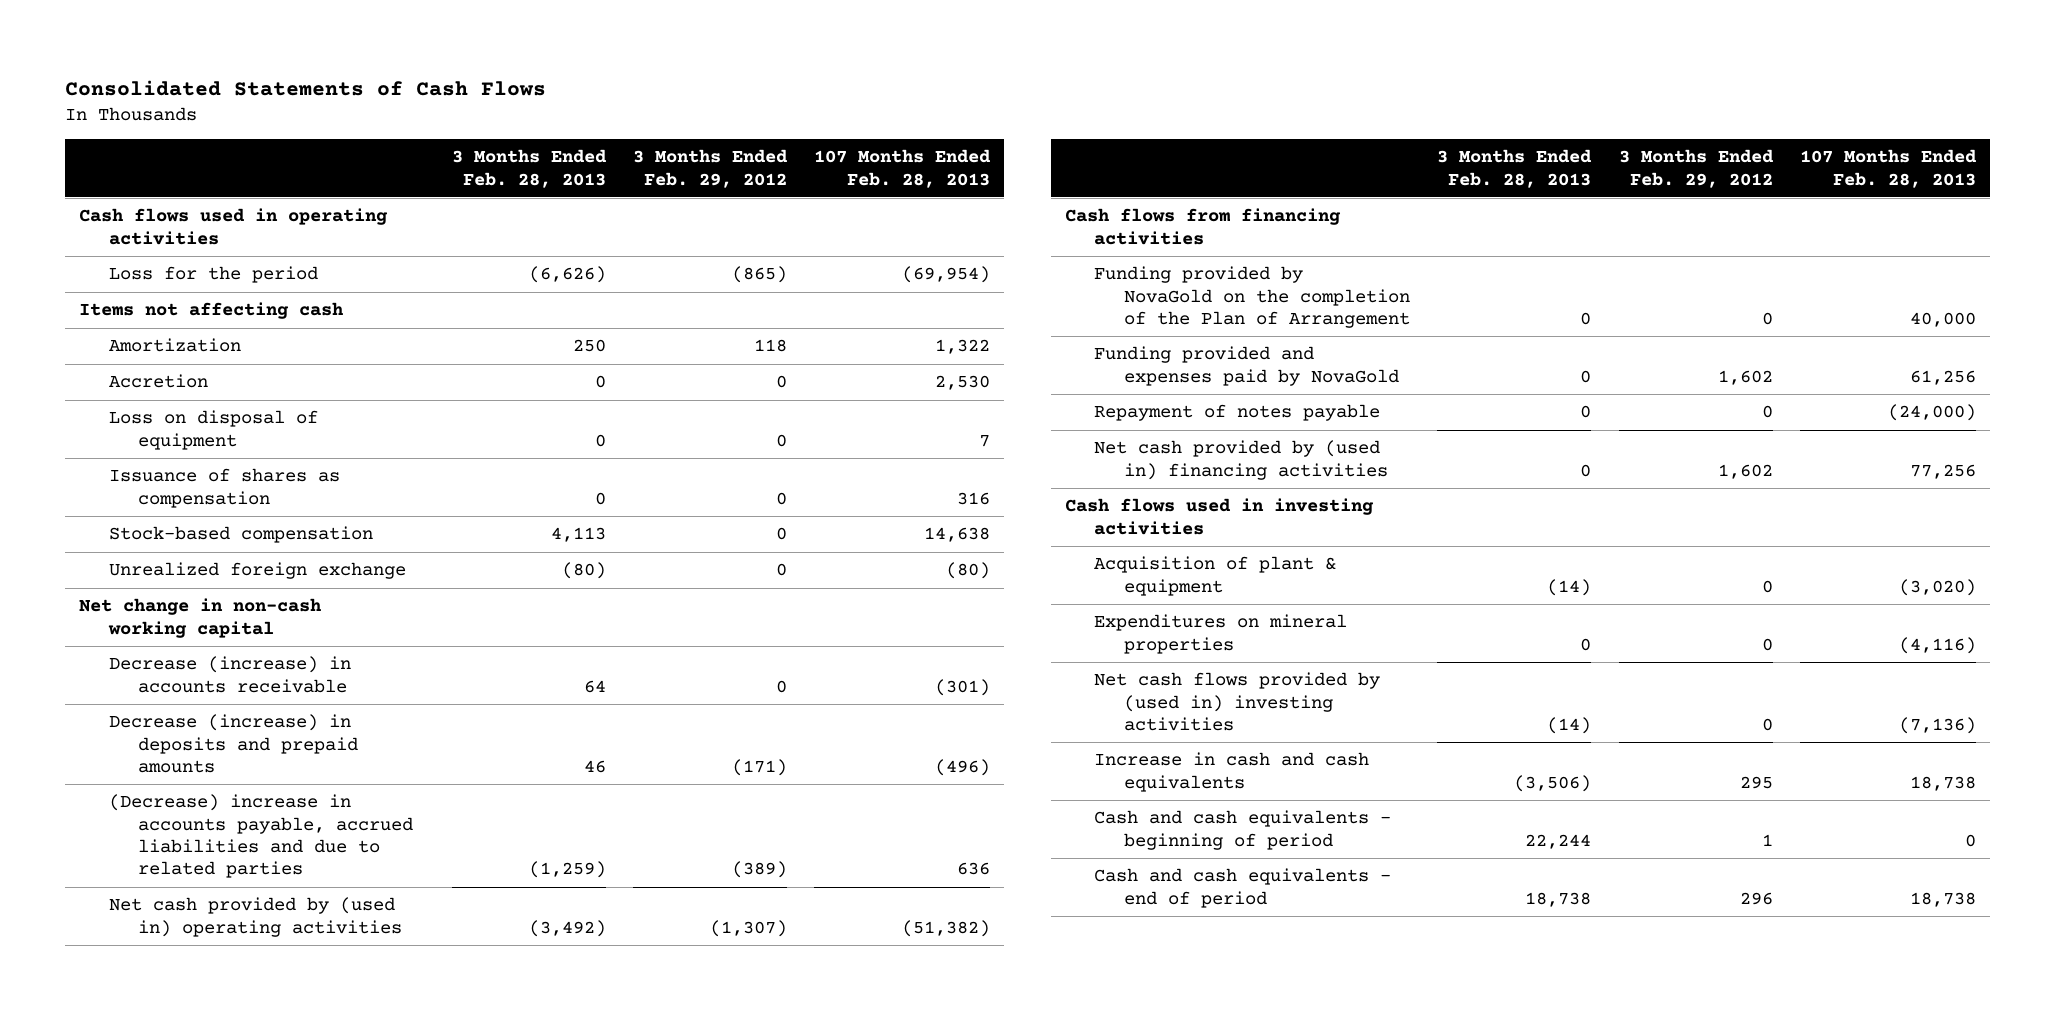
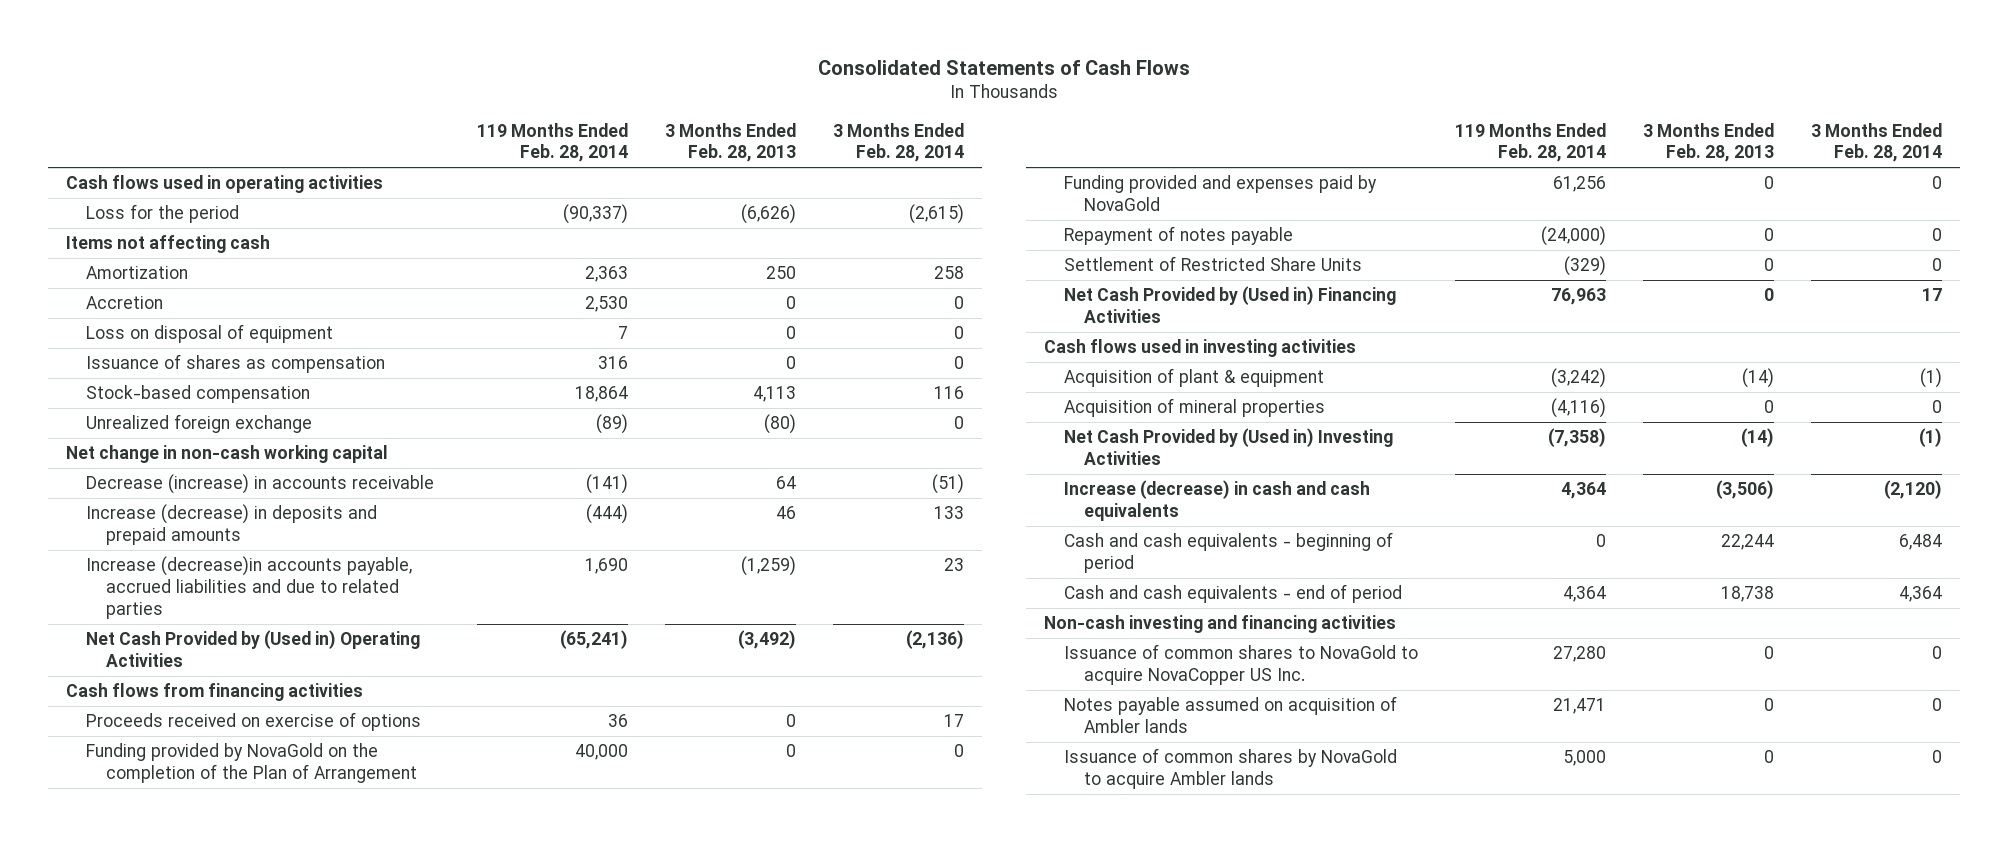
- | 3 Months Ended Feb. 28, 2013 | 3 Months Ended Feb. 29, 2012 | 107 Months Ended Feb. 28, 2013
+ | 119 Months Ended Feb. 28, 2014 | 3 Months Ended Feb. 28, 2013 | 3 Months Ended Feb. 28, 2014
- Decrease (increase) in deposits and prepaid amounts | 46 | (171) | (496)
- (Decrease) increase in accounts payable, accrued liabilities and due to related parties | (1,259) | (389) | 636
- Net cash provided by (used in) operating activities | (3,492) | (1,307) | (51,382)
+ Increase (decrease) in deposits and prepaid amounts | (444) | 46 | 133
+ Increase (decrease)in accounts payable, accrued liabilities and due to related parties | 1,690 | (1,259) | 23
+ Net Cash Provided by (Used in) Operating Activities | (65,241) | (3,492) | (2,136)
+ Proceeds received on exercise of options | 36 | 0 | 17
- Net cash provided by (used in) financing activities | 0 | 1,602 | 77,256
+ Settlement of Restricted Share Units | (329) | 0 | 0
+ Net Cash Provided by (Used in) Financing Activities | 76,963 | 0 | 17
- Expenditures on mineral properties | 0 | 0 | (4,116)
- Net cash flows provided by (used in) investing activities | (14) | 0 | (7,136)
- Increase in cash and cash equivalents | (3,506) | 295 | 18,738
+ Acquisition of mineral properties | (4,116) | 0 | 0
+ Net Cash Provided by (Used in) Investing Activities | (7,358) | (14) | (1)
+ Increase (decrease) in cash and cash equivalents | 4,364 | (3,506) | (2,120)
+ Non-cash investing and financing activities
+ Issuance of common shares to NovaGold to acquire NovaCopper US Inc. | 27,280 | 0 | 0
+ Notes payable assumed on acquisition of Ambler lands | 21,471 | 0 | 0
+ Issuance of common shares by NovaGold to acquire Ambler lands | 5,000 | 0 | 0

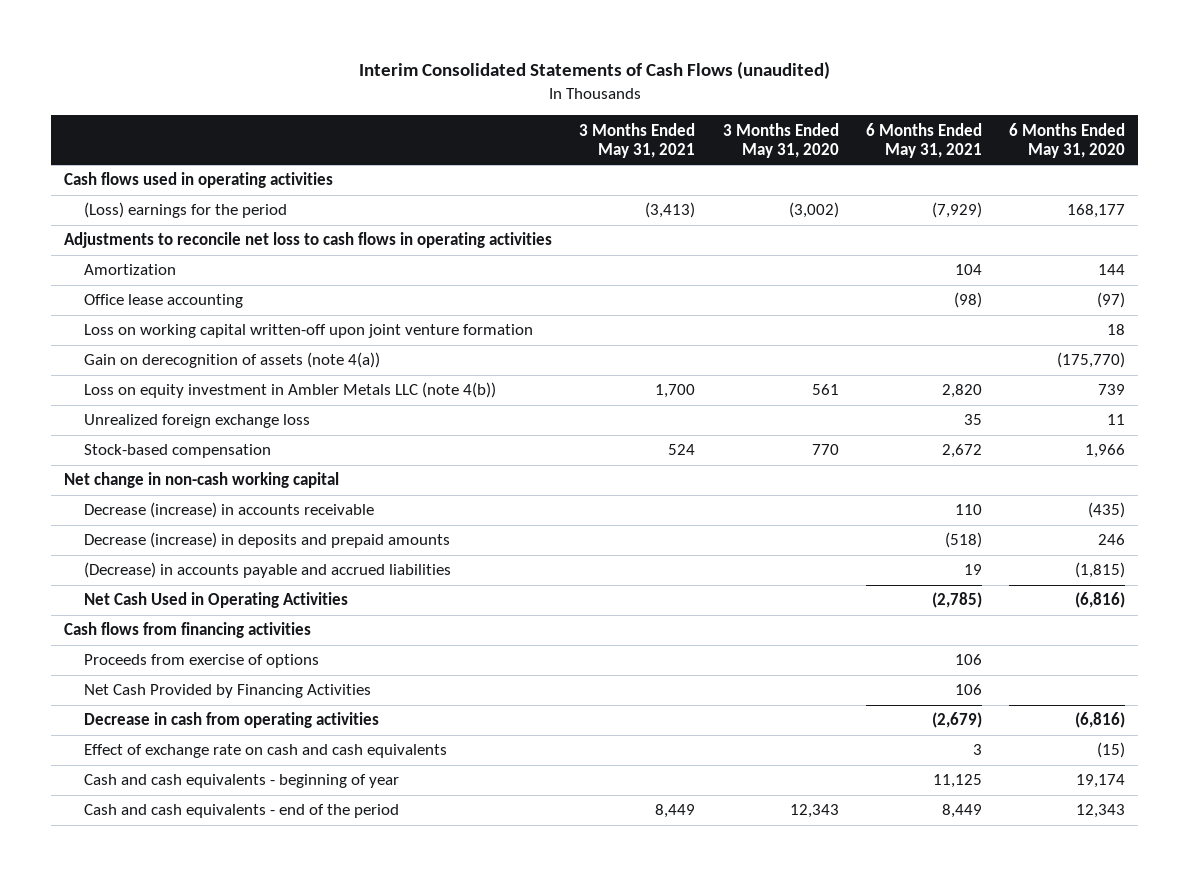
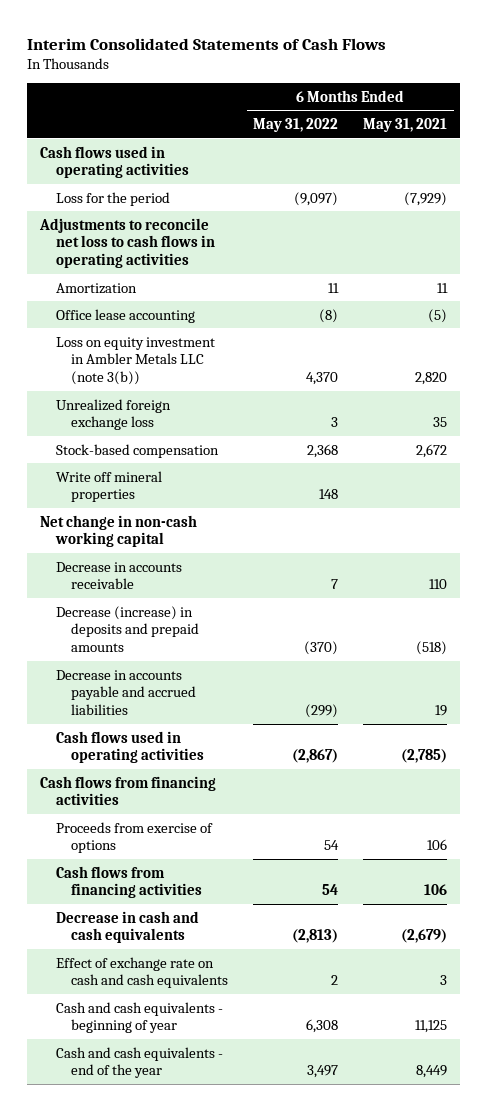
- Interim Consolidated Statements of Cash Flows (unaudited)
+ Interim Consolidated Statements of Cash Flows
- | 3 Months Ended May 31, 2021 | 3 Months Ended May 31, 2020 | 6 Months Ended May 31, 2021 | 6 Months Ended May 31, 2020
+ | 6 Months Ended May 31, 2022 | 6 Months Ended May 31, 2021
- (Loss) earnings for the period | (3,413) | (3,002) | (7,929) | 168,177
+ Loss for the period | (9,097) | (7,929)
- Amortization | | | 104 | 144
- Office lease accounting | | | (98) | (97)
- Loss on working capital written-off upon joint venture formation | | | | 18
- Gain on derecognition of assets (note 4(a)) | | | | (175,770)
- Loss on equity investment in Ambler Metals LLC (note 4(b)) | 1,700 | 561 | 2,820 | 739
+ Amortization | 11 | 11
+ Office lease accounting | (8) | (5)
+ Loss on equity investment in Ambler Metals LLC (note 3(b)) | 4,370 | 2,820
+ Write off mineral properties | 148 |
- Decrease (increase) in accounts receivable | | | 110 | (435)
+ Decrease in accounts receivable | 7 | 110
- (Decrease) in accounts payable and accrued liabilities | | | 19 | (1,815)
- Net Cash Used in Operating Activities | | | (2,785) | (6,816)
+ Decrease in accounts payable and accrued liabilities | (299) | 19
+ Cash flows used in operating activities | (2,867) | (2,785)
- Net Cash Provided by Financing Activities | | | 106 |
- Decrease in cash from operating activities | | | (2,679) | (6,816)
+ Cash flows from financing activities | 54 | 106
+ Decrease in cash and cash equivalents | (2,813) | (2,679)
- Cash and cash equivalents - end of the period | 8,449 | 12,343 | 8,449 | 12,343
+ Cash and cash equivalents - end of the year | 3,497 | 8,449

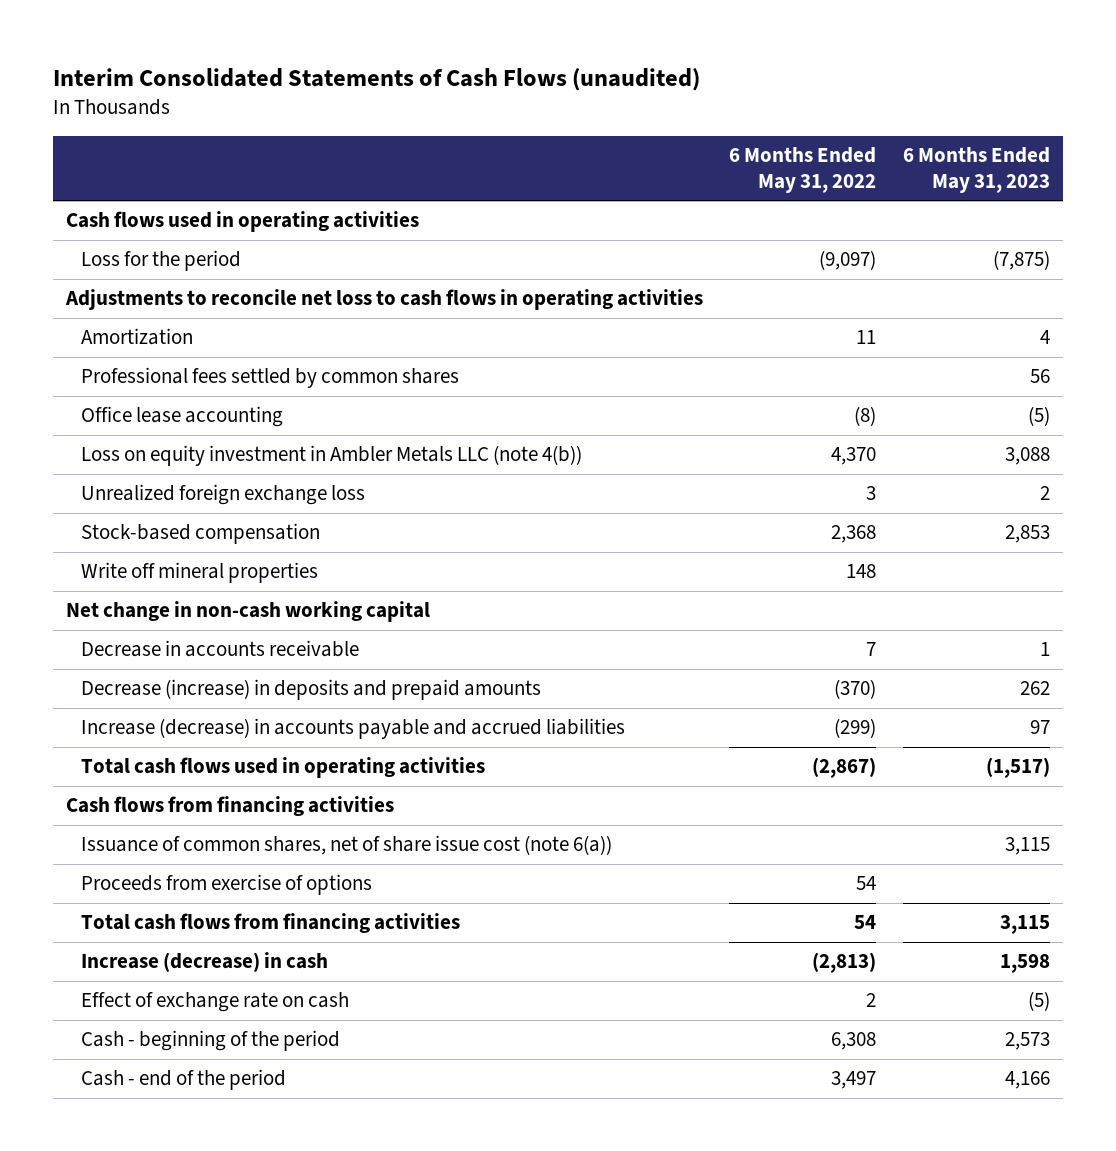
- Interim Consolidated Statements of Cash Flows
+ Interim Consolidated Statements of Cash Flows (unaudited)
- | 6 Months Ended May 31, 2022 | 6 Months Ended May 31, 2021
+ | 6 Months Ended May 31, 2022 | 6 Months Ended May 31, 2023
+ Professional fees settled by common shares | | 56
- Loss on equity investment in Ambler Metals LLC (note 3(b)) | 4,370 | 2,820
+ Loss on equity investment in Ambler Metals LLC (note 4(b)) | 4,370 | 3,088
- Decrease in accounts payable and accrued liabilities | (299) | 19
- Cash flows used in operating activities | (2,867) | (2,785)
+ Increase (decrease) in accounts payable and accrued liabilities | (299) | 97
+ Total cash flows used in operating activities | (2,867) | (1,517)
+ Issuance of common shares, net of share issue cost (note 6(a)) | | 3,115
- Cash flows from financing activities | 54 | 106
- Decrease in cash and cash equivalents | (2,813) | (2,679)
- Effect of exchange rate on cash and cash equivalents | 2 | 3
- Cash and cash equivalents - beginning of year | 6,308 | 11,125
- Cash and cash equivalents - end of the year | 3,497 | 8,449
+ Total cash flows from financing activities | 54 | 3,115
+ Increase (decrease) in cash | (2,813) | 1,598
+ Effect of exchange rate on cash | 2 | (5)
+ Cash - beginning of the period | 6,308 | 2,573
+ Cash - end of the period | 3,497 | 4,166

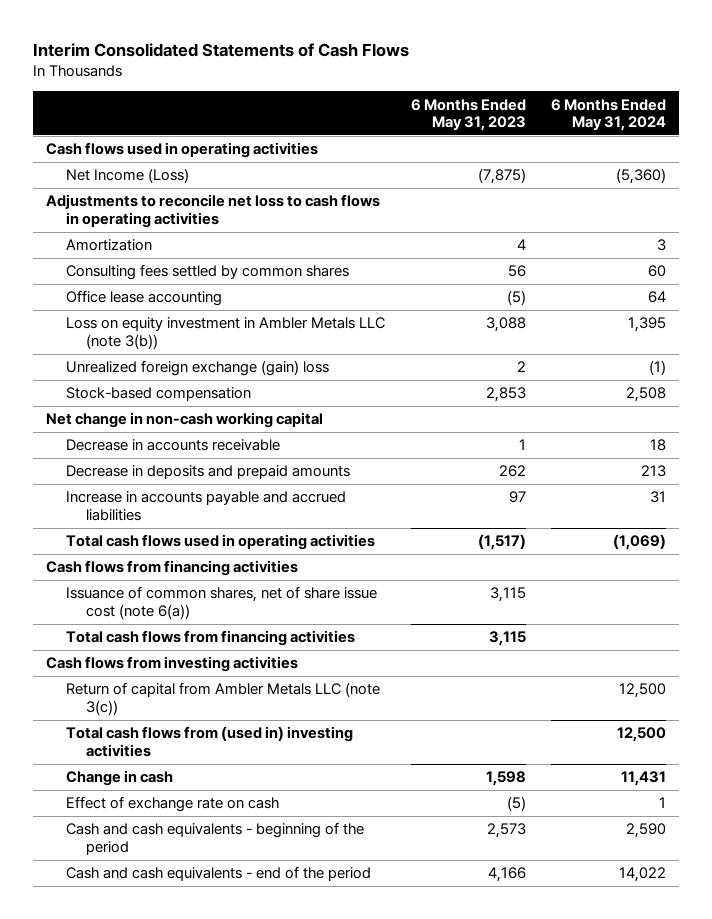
- Interim Consolidated Statements of Cash Flows (unaudited)
+ Interim Consolidated Statements of Cash Flows
- | 6 Months Ended May 31, 2022 | 6 Months Ended May 31, 2023
+ | 6 Months Ended May 31, 2023 | 6 Months Ended May 31, 2024
- Loss for the period | (9,097) | (7,875)
+ Net Income (Loss) | (7,875) | (5,360)
- Professional fees settled by common shares | | 56
+ Consulting fees settled by common shares | 56 | 60
- Loss on equity investment in Ambler Metals LLC (note 4(b)) | 4,370 | 3,088
- Unrealized foreign exchange loss | 3 | 2
+ Loss on equity investment in Ambler Metals LLC (note 3(b)) | 3,088 | 1,395
+ Unrealized foreign exchange (gain) loss | 2 | (1)
- Write off mineral properties | 148 |
- Decrease (increase) in deposits and prepaid amounts | (370) | 262
- Increase (decrease) in accounts payable and accrued liabilities | (299) | 97
+ Decrease in deposits and prepaid amounts | 262 | 213
+ Increase in accounts payable and accrued liabilities | 97 | 31
- Proceeds from exercise of options | 54 |
- Increase (decrease) in cash | (2,813) | 1,598
+ Cash flows from investing activities
+ Return of capital from Ambler Metals LLC (note 3(c)) | | 12,500
+ Total cash flows from (used in) investing activities | | 12,500
+ Change in cash | 1,598 | 11,431
- Cash - beginning of the period | 6,308 | 2,573
- Cash - end of the period | 3,497 | 4,166
+ Cash and cash equivalents - beginning of the period | 2,573 | 2,590
+ Cash and cash equivalents - end of the period | 4,166 | 14,022

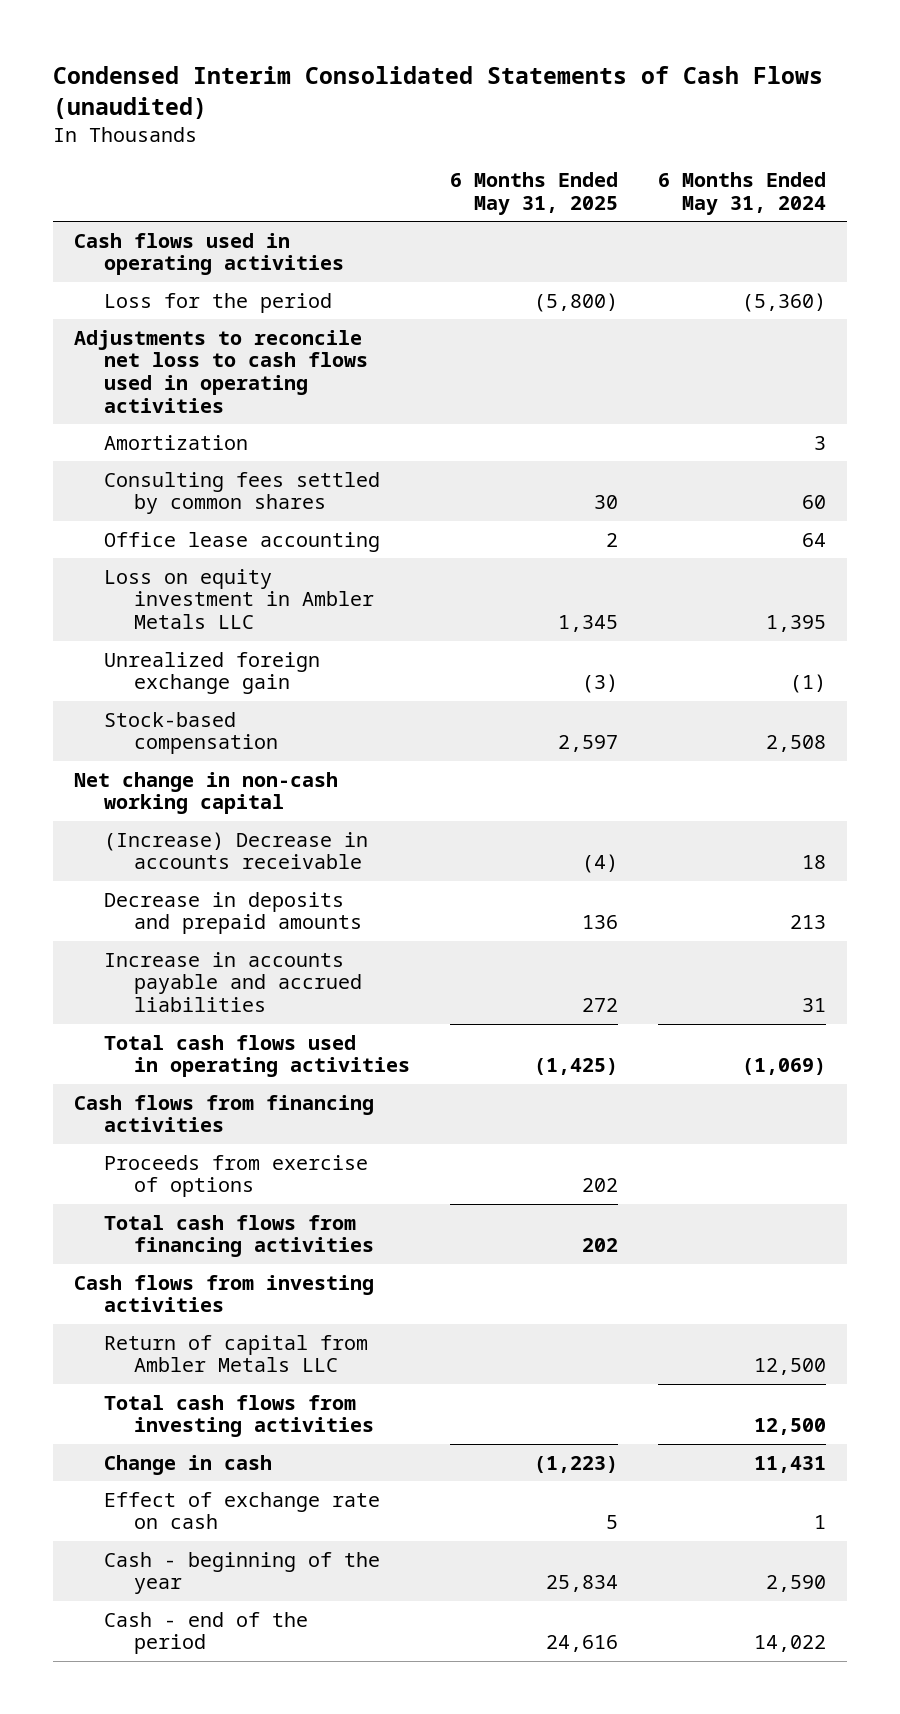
- Interim Consolidated Statements of Cash Flows
+ Condensed Interim Consolidated Statements of Cash Flows (unaudited)
- | 6 Months Ended May 31, 2023 | 6 Months Ended May 31, 2024
+ | 6 Months Ended May 31, 2025 | 6 Months Ended May 31, 2024
- Net Income (Loss) | (7,875) | (5,360)
- Adjustments to reconcile net loss to cash flows in operating activities
+ Loss for the period | (5,800) | (5,360)
+ Adjustments to reconcile net loss to cash flows used in operating activities
- Loss on equity investment in Ambler Metals LLC (note 3(b)) | 3,088 | 1,395
- Unrealized foreign exchange (gain) loss | 2 | (1)
+ Loss on equity investment in Ambler Metals LLC | 1,345 | 1,395
+ Unrealized foreign exchange gain | (3) | (1)
- Decrease in accounts receivable | 1 | 18
+ (Increase) Decrease in accounts receivable | (4) | 18
- Issuance of common shares, net of share issue cost (note 6(a)) | 3,115 |
+ Proceeds from exercise of options | 202 |
- Return of capital from Ambler Metals LLC (note 3(c)) | | 12,500
- Total cash flows from (used in) investing activities | | 12,500
+ Return of capital from Ambler Metals LLC | | 12,500
+ Total cash flows from investing activities | | 12,500
- Cash and cash equivalents - beginning of the period | 2,573 | 2,590
- Cash and cash equivalents - end of the period | 4,166 | 14,022
+ Cash - beginning of the year | 25,834 | 2,590
+ Cash - end of the period | 24,616 | 14,022

